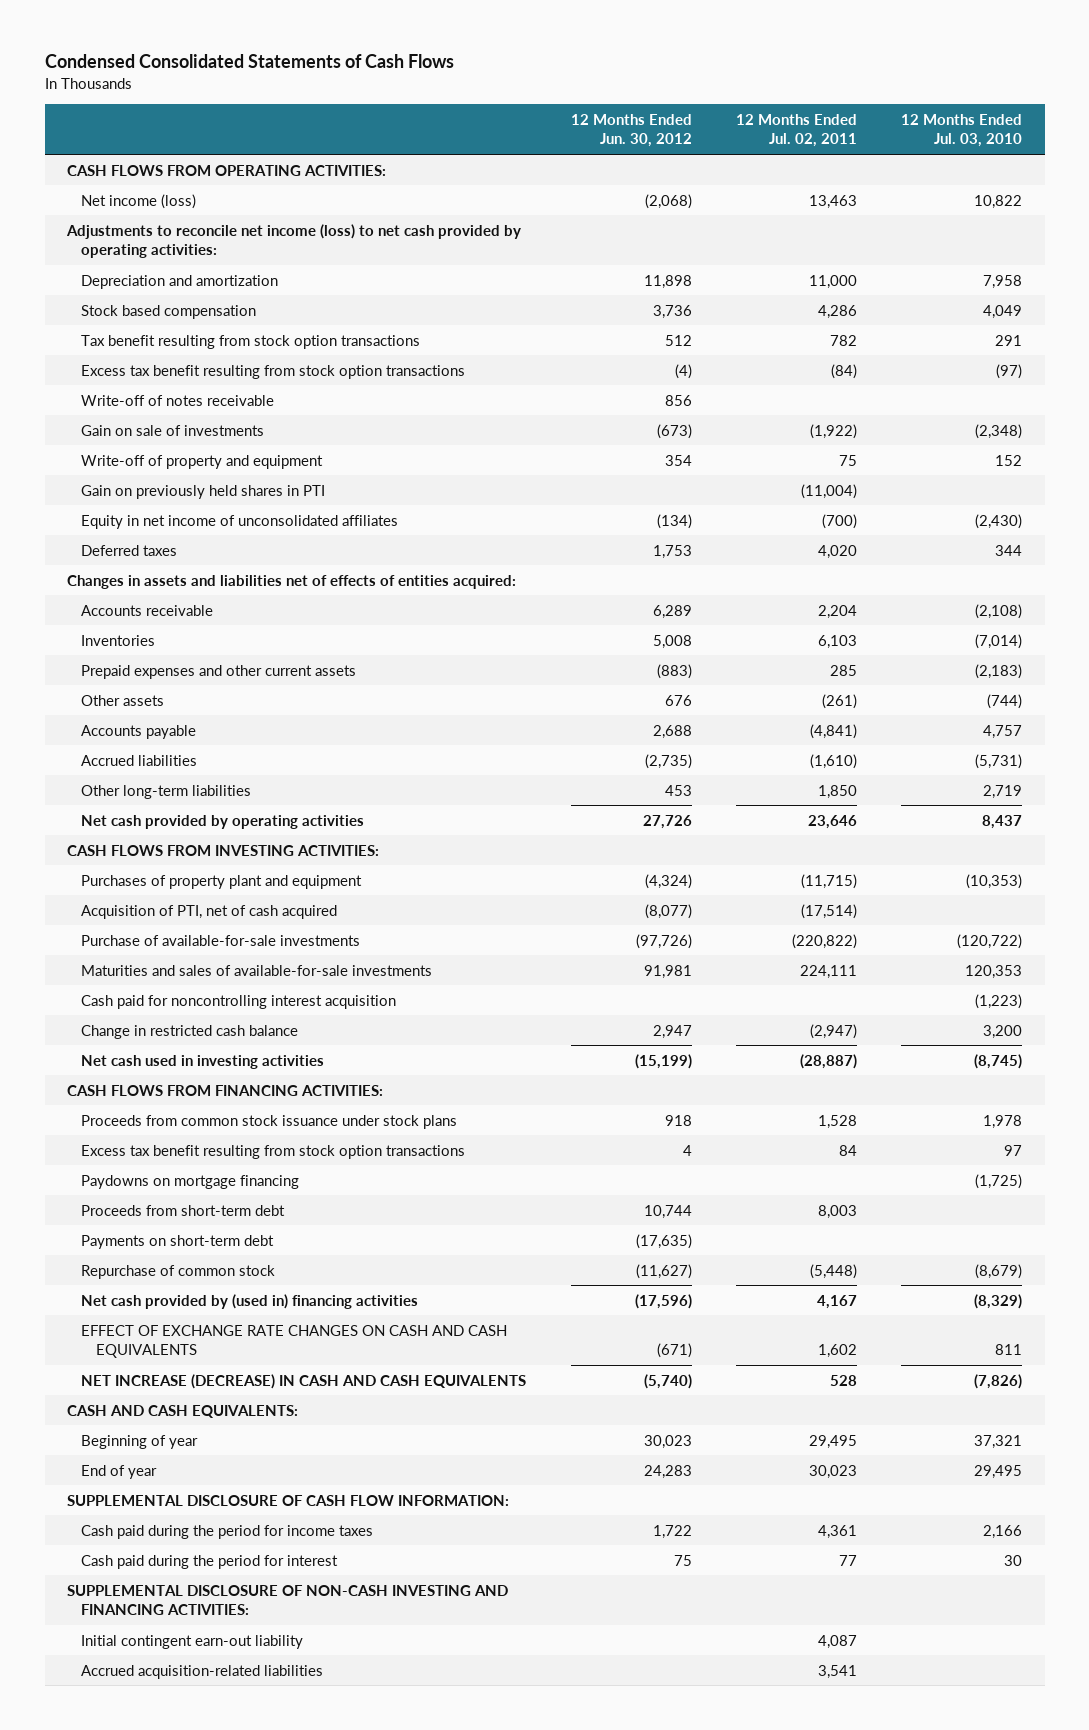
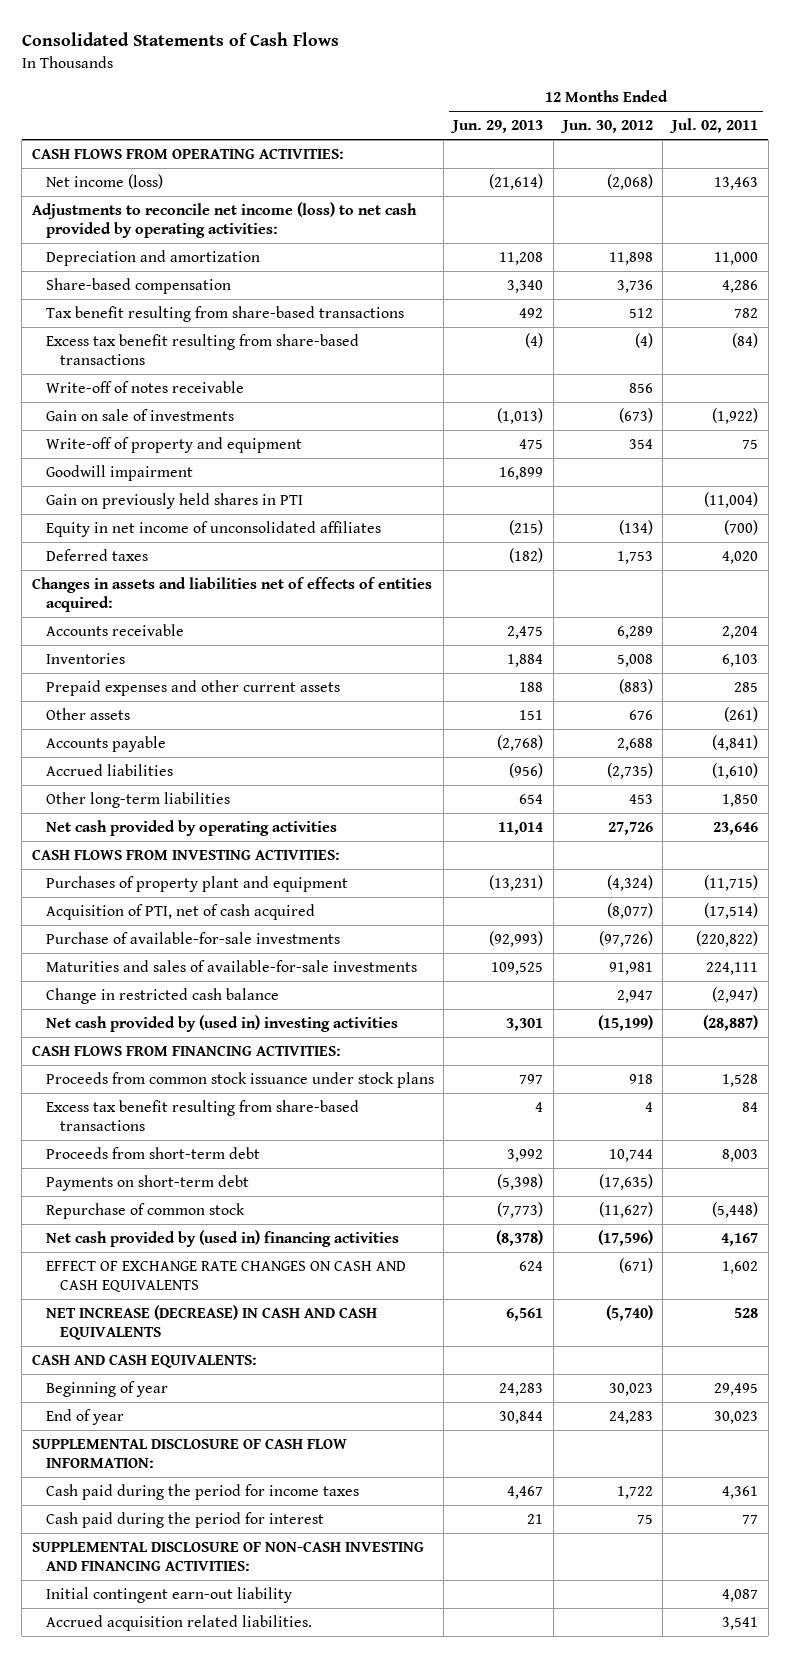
- Condensed Consolidated Statements of Cash Flows
+ Consolidated Statements of Cash Flows
- | 12 Months Ended Jun. 30, 2012 | 12 Months Ended Jul. 02, 2011 | 12 Months Ended Jul. 03, 2010
+ | 12 Months Ended Jun. 29, 2013 | 12 Months Ended Jun. 30, 2012 | 12 Months Ended Jul. 02, 2011
- Stock based compensation | 3,736 | 4,286 | 4,049
- Tax benefit resulting from stock option transactions | 512 | 782 | 291
- Excess tax benefit resulting from stock option transactions | (4) | (84) | (97)
+ Share-based compensation | 3,340 | 3,736 | 4,286
+ Tax benefit resulting from share-based transactions | 492 | 512 | 782
+ Excess tax benefit resulting from share-based transactions | (4) | (4) | (84)
+ Goodwill impairment | 16,899 | |
- Cash paid for noncontrolling interest acquisition | | | (1,223)
- Net cash used in investing activities | (15,199) | (28,887) | (8,745)
+ Net cash provided by (used in) investing activities | 3,301 | (15,199) | (28,887)
- Excess tax benefit resulting from stock option transactions | 4 | 84 | 97
- Paydowns on mortgage financing | | | (1,725)
+ Excess tax benefit resulting from share-based transactions | 4 | 4 | 84
- Accrued acquisition-related liabilities | | 3,541 |
+ Accrued acquisition related liabilities. | | | 3,541

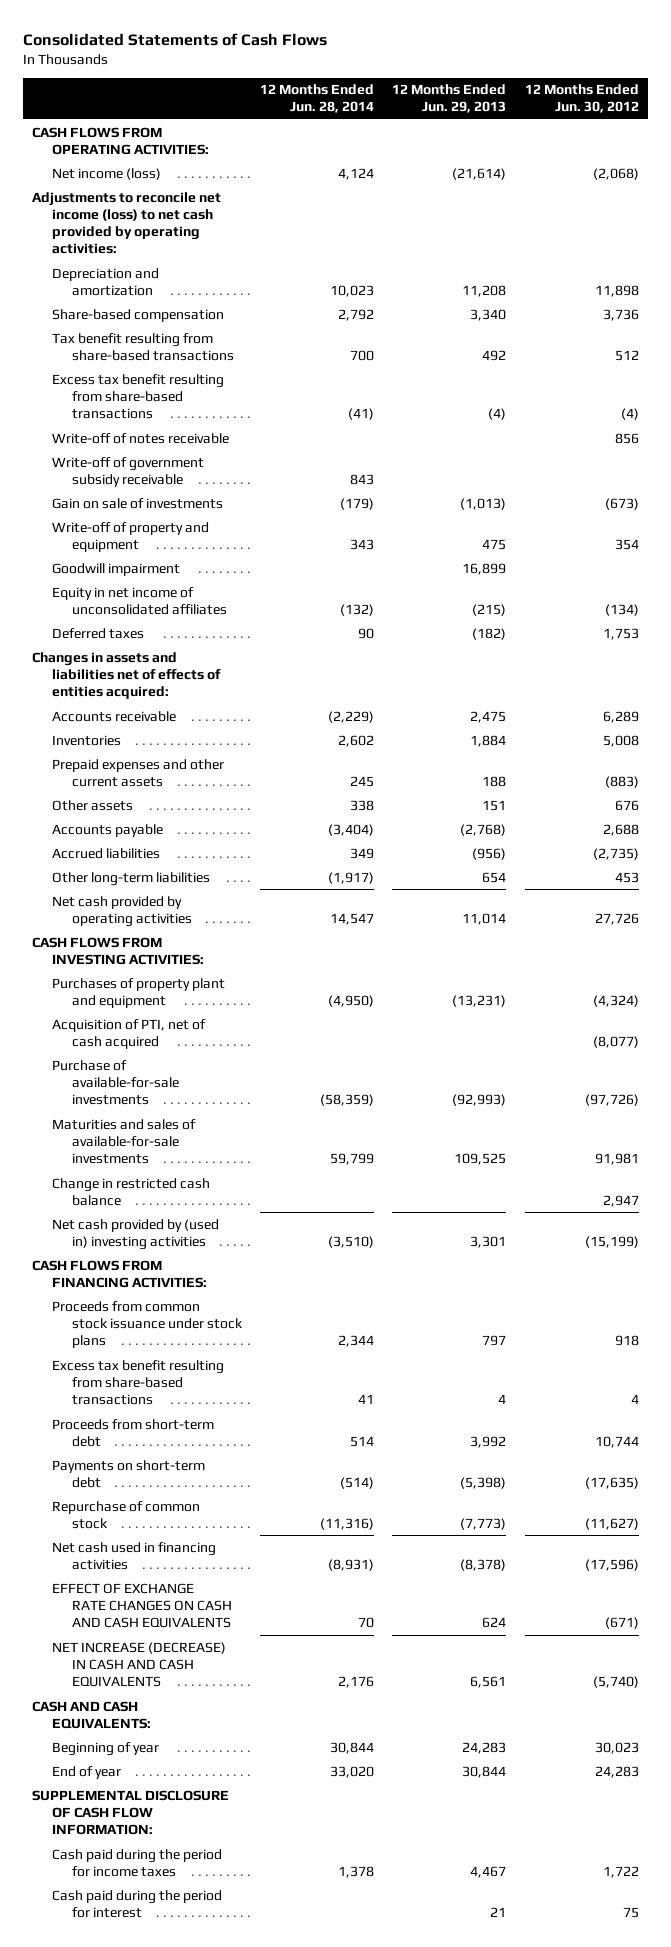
- | 12 Months Ended Jun. 29, 2013 | 12 Months Ended Jun. 30, 2012 | 12 Months Ended Jul. 02, 2011
+ | 12 Months Ended Jun. 28, 2014 | 12 Months Ended Jun. 29, 2013 | 12 Months Ended Jun. 30, 2012
+ Write-off of government subsidy receivable | 843 | |
- Gain on previously held shares in PTI | | | (11,004)
- Net cash provided by (used in) financing activities | (8,378) | (17,596) | 4,167
+ Net cash used in financing activities | (8,931) | (8,378) | (17,596)
- SUPPLEMENTAL DISCLOSURE OF NON-CASH INVESTING AND FINANCING ACTIVITIES:
- Initial contingent earn-out liability | | | 4,087
- Accrued acquisition related liabilities. | | | 3,541

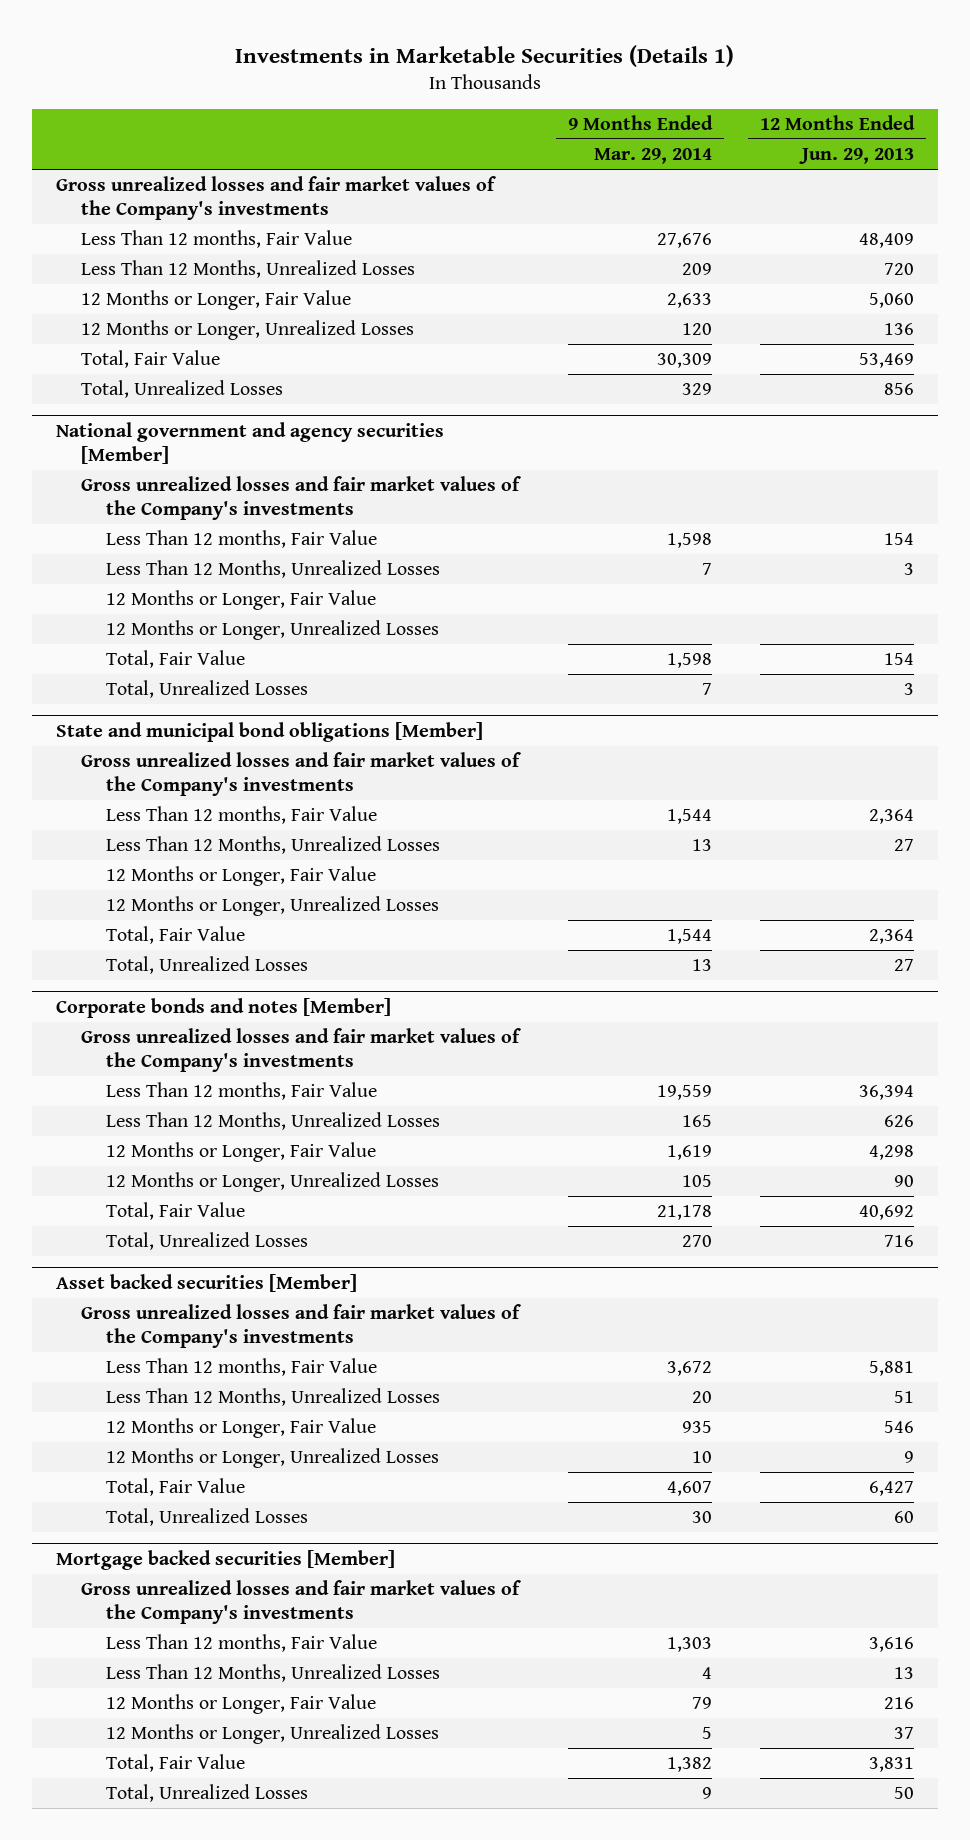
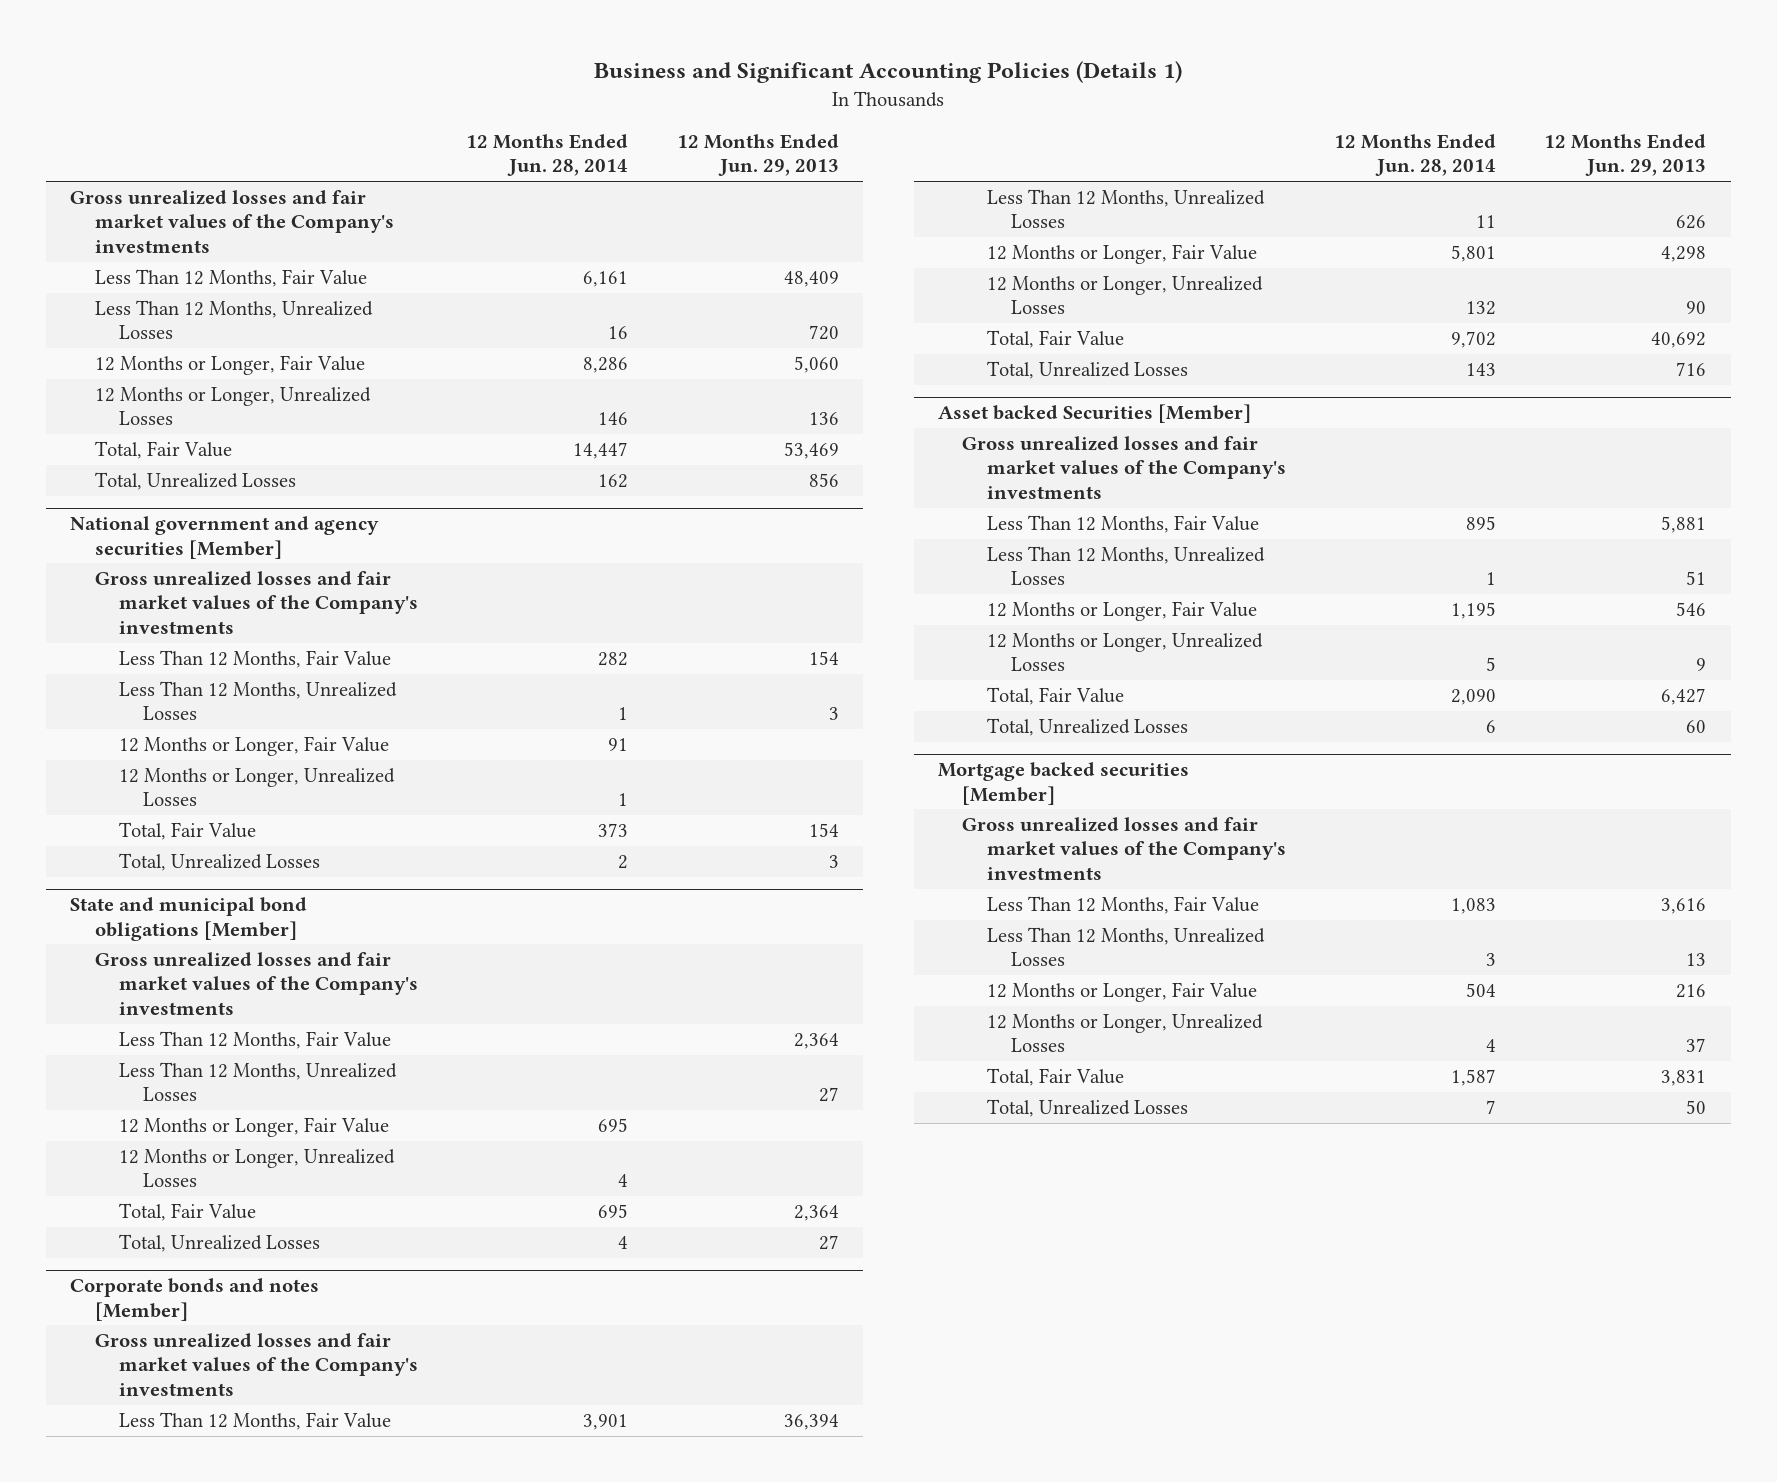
- Investments in Marketable Securities (Details 1)
+ Business and Significant Accounting Policies (Details 1)
- | 9 Months Ended Mar. 29, 2014 | 12 Months Ended Jun. 29, 2013
+ | 12 Months Ended Jun. 28, 2014 | 12 Months Ended Jun. 29, 2013
- Less Than 12 months, Fair Value | 27,676 | 48,409
+ Less Than 12 Months, Fair Value | 6,161 | 48,409
@ National government and agency securities [Member]
- Less Than 12 months, Fair Value | 1,598 | 154
+ Less Than 12 Months, Fair Value | 282 | 154
@ State and municipal bond obligations [Member]
- Less Than 12 months, Fair Value | 1,544 | 2,364
+ Less Than 12 Months, Fair Value | | 2,364
@ Corporate bonds and notes [Member]
- Less Than 12 months, Fair Value | 19,559 | 36,394
+ Less Than 12 Months, Fair Value | 3,901 | 36,394
- Asset backed securities [Member]
+ Asset backed Securities [Member]
- Less Than 12 months, Fair Value | 3,672 | 5,881
+ Less Than 12 Months, Fair Value | 895 | 5,881
@ Mortgage backed securities [Member]
- Less Than 12 months, Fair Value | 1,303 | 3,616
+ Less Than 12 Months, Fair Value | 1,083 | 3,616

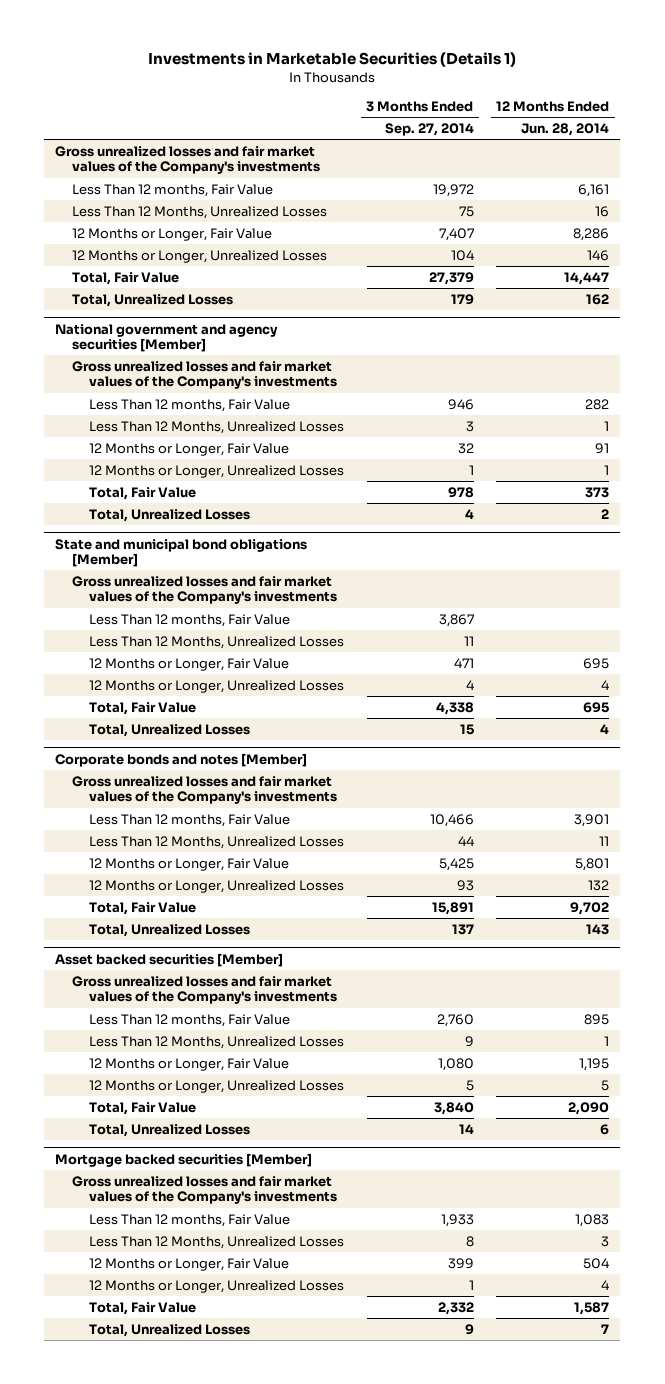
- Business and Significant Accounting Policies (Details 1)
+ Investments in Marketable Securities (Details 1)
- | 12 Months Ended Jun. 28, 2014 | 12 Months Ended Jun. 29, 2013
+ | 3 Months Ended Sep. 27, 2014 | 12 Months Ended Jun. 28, 2014
- Less Than 12 Months, Fair Value | 6,161 | 48,409
+ Less Than 12 months, Fair Value | 19,972 | 6,161
@ National government and agency securities [Member]
- Less Than 12 Months, Fair Value | 282 | 154
+ Less Than 12 months, Fair Value | 946 | 282
@ State and municipal bond obligations [Member]
- Less Than 12 Months, Fair Value | | 2,364
+ Less Than 12 months, Fair Value | 3,867 |
@ Corporate bonds and notes [Member]
- Less Than 12 Months, Fair Value | 3,901 | 36,394
+ Less Than 12 months, Fair Value | 10,466 | 3,901
- Asset backed Securities [Member]
+ Asset backed securities [Member]
- Less Than 12 Months, Fair Value | 895 | 5,881
+ Less Than 12 months, Fair Value | 2,760 | 895
@ Mortgage backed securities [Member]
- Less Than 12 Months, Fair Value | 1,083 | 3,616
+ Less Than 12 months, Fair Value | 1,933 | 1,083

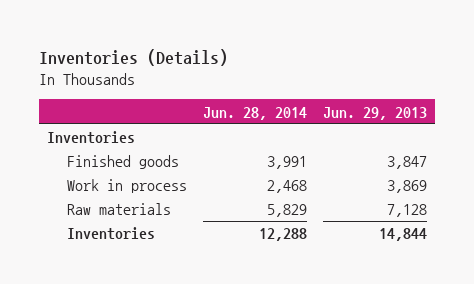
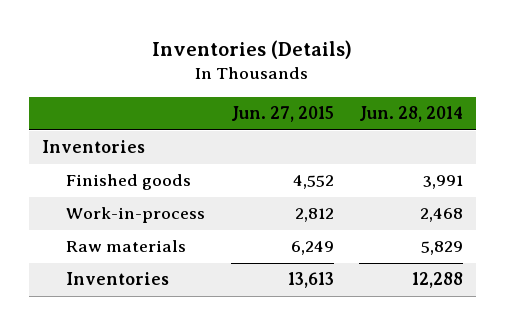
- | Jun. 28, 2014 | Jun. 29, 2013
+ | Jun. 27, 2015 | Jun. 28, 2014
- Work in process | 2,468 | 3,869
+ Work-in-process | 2,812 | 2,468

